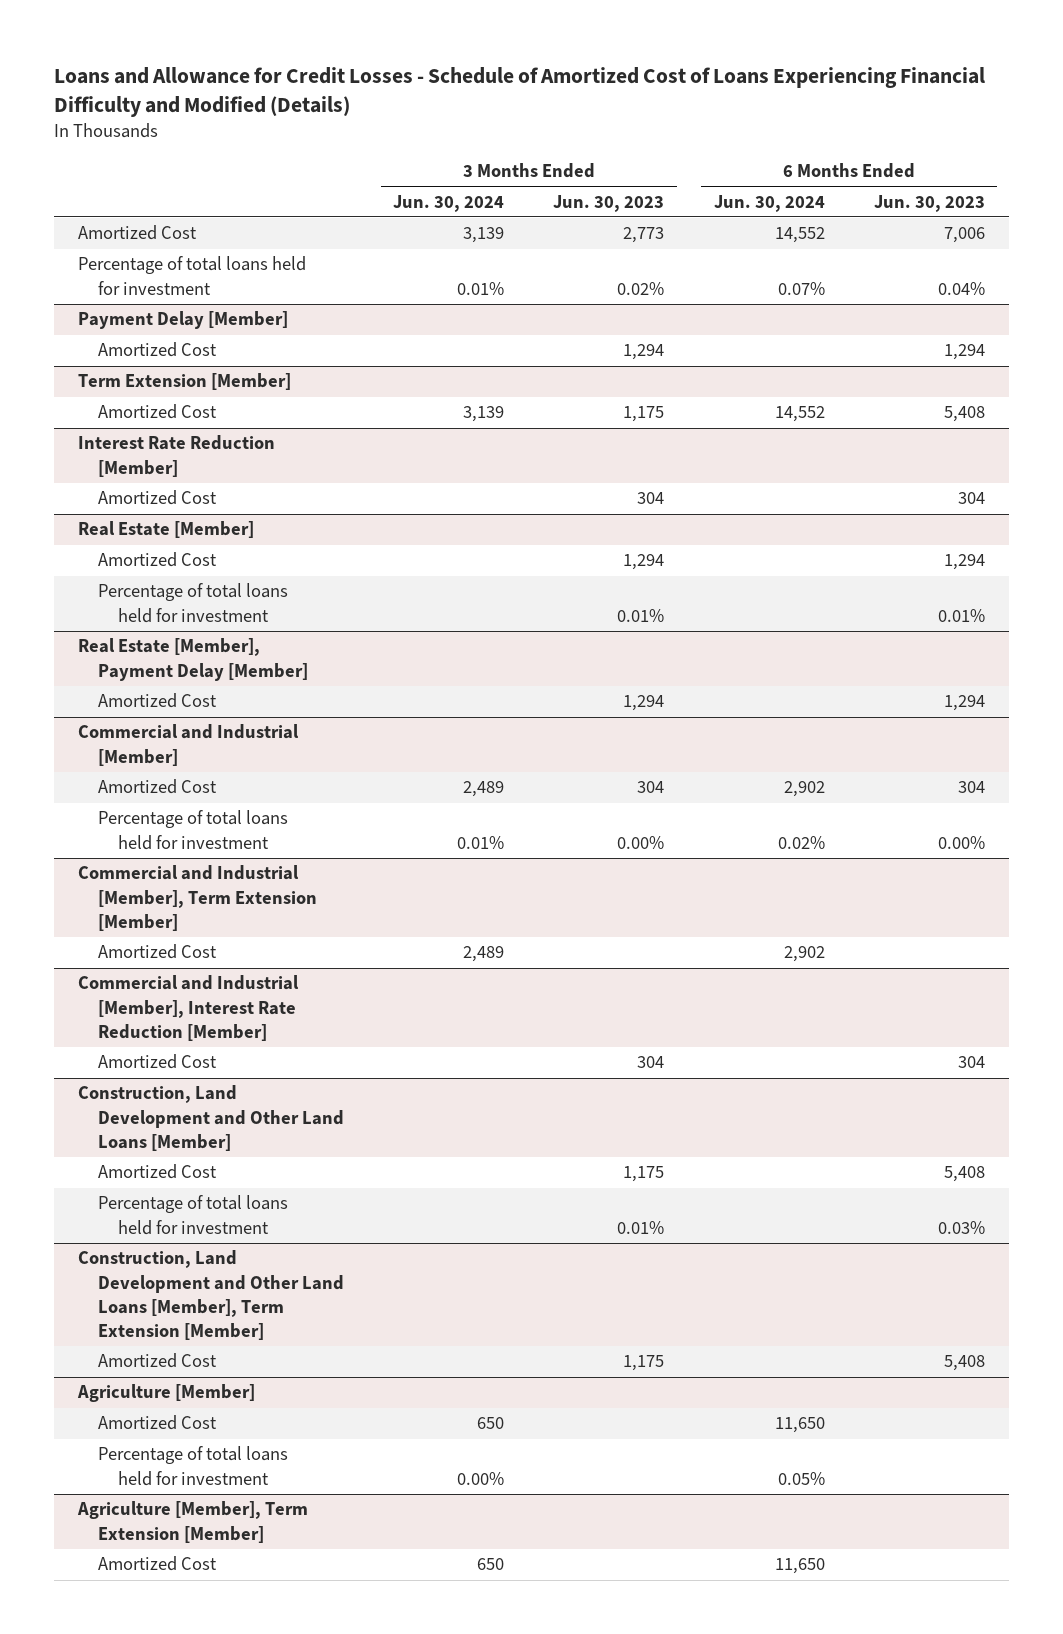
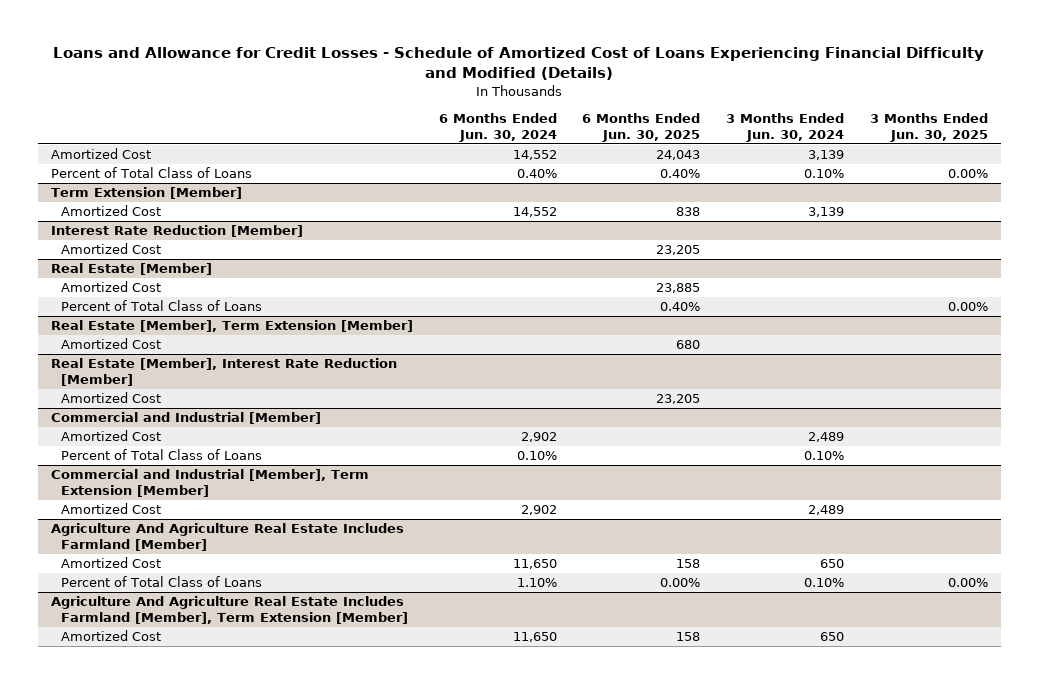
- | 3 Months Ended Jun. 30, 2024 | 3 Months Ended Jun. 30, 2023 | 6 Months Ended Jun. 30, 2024 | 6 Months Ended Jun. 30, 2023
+ | 6 Months Ended Jun. 30, 2024 | 6 Months Ended Jun. 30, 2025 | 3 Months Ended Jun. 30, 2024 | 3 Months Ended Jun. 30, 2025
- Percentage of total loans held for investment | 0.01% | 0.02% | 0.07% | 0.04%
- Payment Delay [Member]
- Amortized Cost | | 1,294 | | 1,294
+ Percent of Total Class of Loans | 0.40% | 0.40% | 0.10% | 0.00%
@ Real Estate [Member]
- Percentage of total loans held for investment | | 0.01% | | 0.01%
- Real Estate [Member], Payment Delay [Member]
- Amortized Cost | | 1,294 | | 1,294
@ Real Estate [Member]
+ Percent of Total Class of Loans | | 0.40% | | 0.00%
+ Real Estate [Member], Term Extension [Member]
+ Amortized Cost | | 680 | |
+ Real Estate [Member], Interest Rate Reduction [Member]
+ Amortized Cost | | 23,205 | |
@ Commercial and Industrial [Member]
- Percentage of total loans held for investment | 0.01% | 0.00% | 0.02% | 0.00%
+ Percent of Total Class of Loans | 0.10% | | 0.10% |
- Commercial and Industrial [Member], Interest Rate Reduction [Member]
- Amortized Cost | | 304 | | 304
- Construction, Land Development and Other Land Loans [Member]
- Amortized Cost | | 1,175 | | 5,408
- Percentage of total loans held for investment | | 0.01% | | 0.03%
- Construction, Land Development and Other Land Loans [Member], Term Extension [Member]
- Amortized Cost | | 1,175 | | 5,408
- Agriculture [Member]
+ Agriculture And Agriculture Real Estate Includes Farmland [Member]
- Percentage of total loans held for investment | 0.00% | | 0.05% |
- Agriculture [Member], Term Extension [Member]
+ Percent of Total Class of Loans | 1.10% | 0.00% | 0.10% | 0.00%
+ Agriculture And Agriculture Real Estate Includes Farmland [Member], Term Extension [Member]

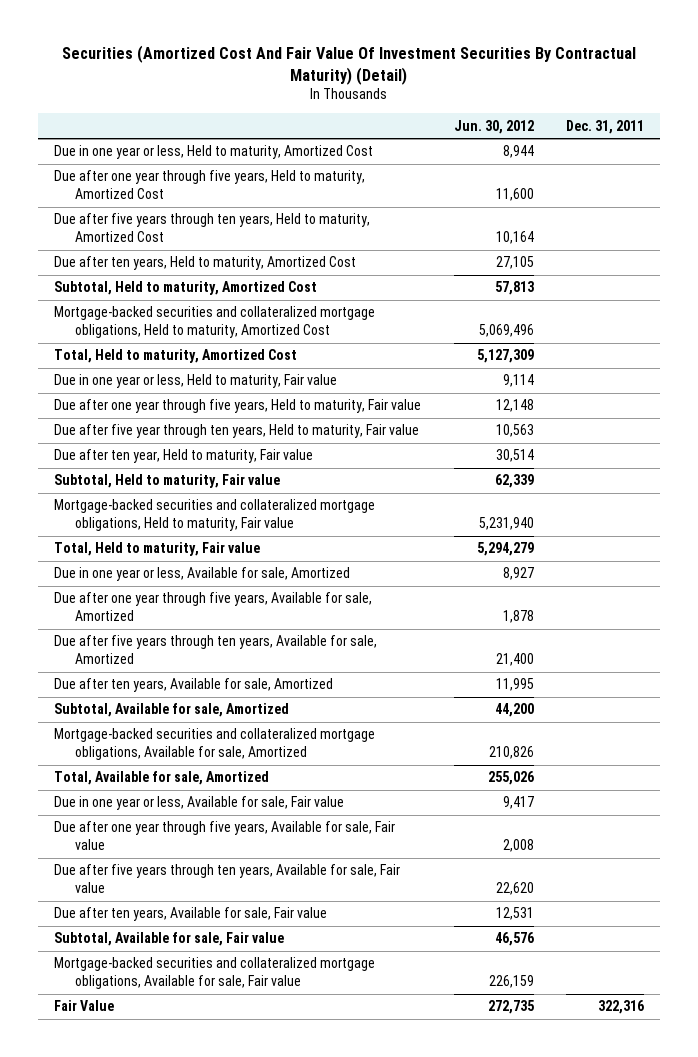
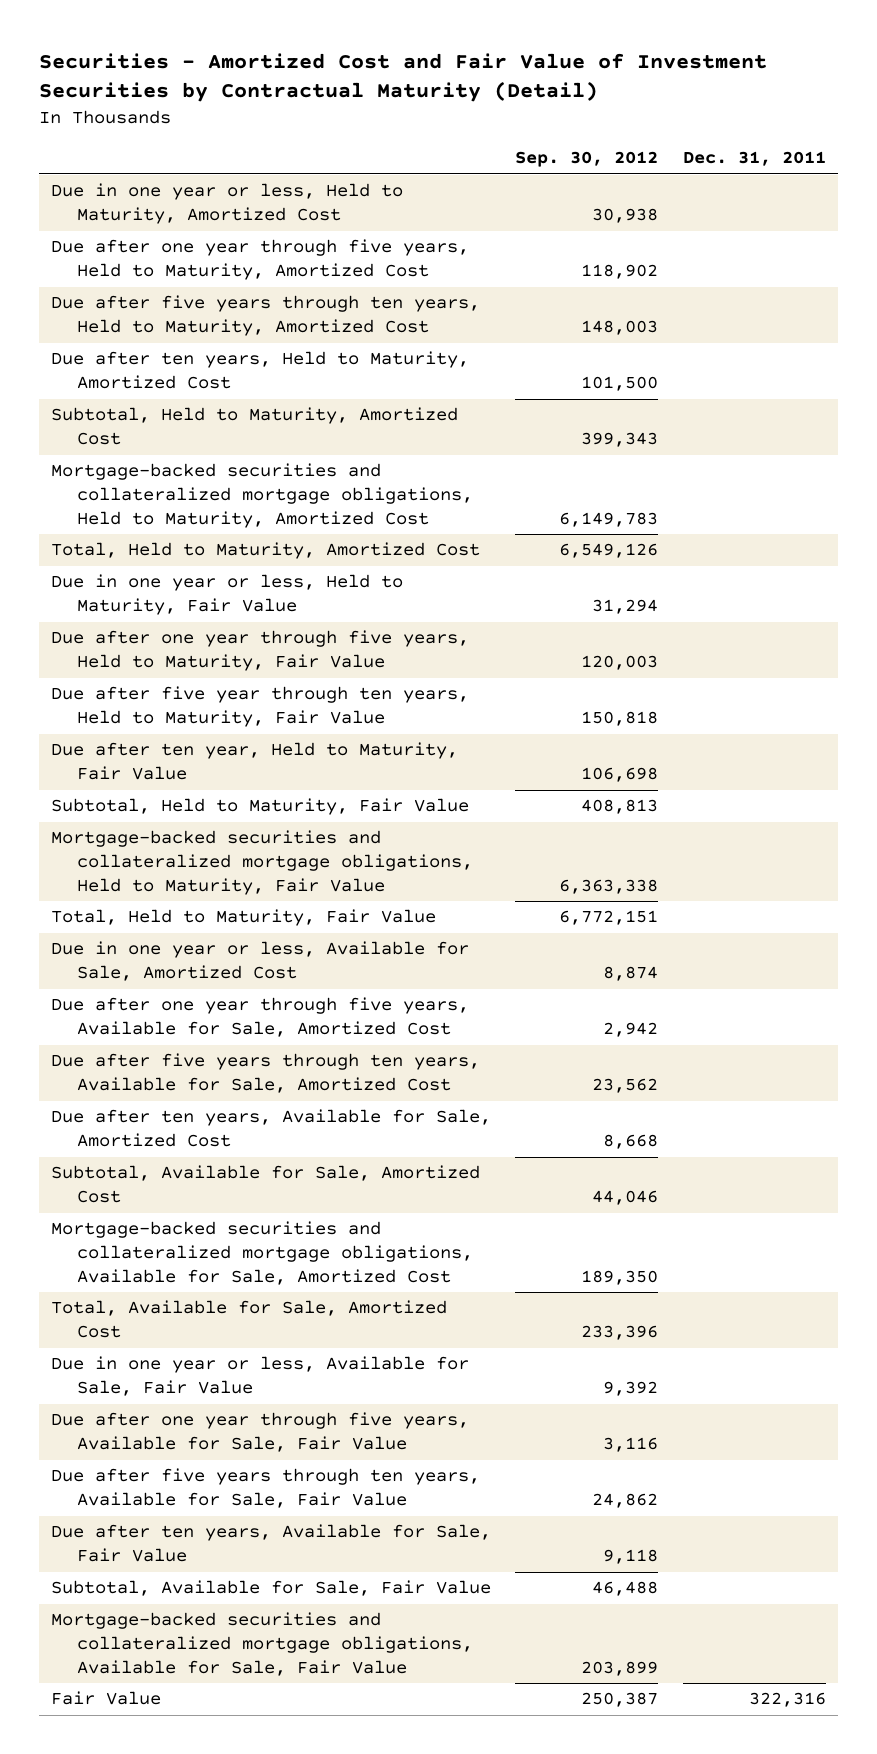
- Securities (Amortized Cost And Fair Value Of Investment Securities By Contractual Maturity) (Detail)
+ Securities - Amortized Cost and Fair Value of Investment Securities by Contractual Maturity (Detail)
- | Jun. 30, 2012 | Dec. 31, 2011
+ | Sep. 30, 2012 | Dec. 31, 2011
- Due in one year or less, Held to maturity, Amortized Cost | 8,944 |
- Due after one year through five years, Held to maturity, Amortized Cost | 11,600 |
- Due after five years through ten years, Held to maturity, Amortized Cost | 10,164 |
- Due after ten years, Held to maturity, Amortized Cost | 27,105 |
- Subtotal, Held to maturity, Amortized Cost | 57,813 |
- Mortgage-backed securities and collateralized mortgage obligations, Held to maturity, Amortized Cost | 5,069,496 |
- Total, Held to maturity, Amortized Cost | 5,127,309 |
- Due in one year or less, Held to maturity, Fair value | 9,114 |
- Due after one year through five years, Held to maturity, Fair value | 12,148 |
- Due after five year through ten years, Held to maturity, Fair value | 10,563 |
- Due after ten year, Held to maturity, Fair value | 30,514 |
- Subtotal, Held to maturity, Fair value | 62,339 |
- Mortgage-backed securities and collateralized mortgage obligations, Held to maturity, Fair value | 5,231,940 |
- Total, Held to maturity, Fair value | 5,294,279 |
- Due in one year or less, Available for sale, Amortized | 8,927 |
- Due after one year through five years, Available for sale, Amortized | 1,878 |
- Due after five years through ten years, Available for sale, Amortized | 21,400 |
- Due after ten years, Available for sale, Amortized | 11,995 |
- Subtotal, Available for sale, Amortized | 44,200 |
- Mortgage-backed securities and collateralized mortgage obligations, Available for sale, Amortized | 210,826 |
- Total, Available for sale, Amortized | 255,026 |
- Due in one year or less, Available for sale, Fair value | 9,417 |
- Due after one year through five years, Available for sale, Fair value | 2,008 |
- Due after five years through ten years, Available for sale, Fair value | 22,620 |
- Due after ten years, Available for sale, Fair value | 12,531 |
- Subtotal, Available for sale, Fair value | 46,576 |
- Mortgage-backed securities and collateralized mortgage obligations, Available for sale, Fair value | 226,159 |
+ Due in one year or less, Held to Maturity, Amortized Cost | 30,938 |
+ Due after one year through five years, Held to Maturity, Amortized Cost | 118,902 |
+ Due after five years through ten years, Held to Maturity, Amortized Cost | 148,003 |
+ Due after ten years, Held to Maturity, Amortized Cost | 101,500 |
+ Subtotal, Held to Maturity, Amortized Cost | 399,343 |
+ Mortgage-backed securities and collateralized mortgage obligations, Held to Maturity, Amortized Cost | 6,149,783 |
+ Total, Held to Maturity, Amortized Cost | 6,549,126 |
+ Due in one year or less, Held to Maturity, Fair Value | 31,294 |
+ Due after one year through five years, Held to Maturity, Fair Value | 120,003 |
+ Due after five year through ten years, Held to Maturity, Fair Value | 150,818 |
+ Due after ten year, Held to Maturity, Fair Value | 106,698 |
+ Subtotal, Held to Maturity, Fair Value | 408,813 |
+ Mortgage-backed securities and collateralized mortgage obligations, Held to Maturity, Fair Value | 6,363,338 |
+ Total, Held to Maturity, Fair Value | 6,772,151 |
+ Due in one year or less, Available for Sale, Amortized Cost | 8,874 |
+ Due after one year through five years, Available for Sale, Amortized Cost | 2,942 |
+ Due after five years through ten years, Available for Sale, Amortized Cost | 23,562 |
+ Due after ten years, Available for Sale, Amortized Cost | 8,668 |
+ Subtotal, Available for Sale, Amortized Cost | 44,046 |
+ Mortgage-backed securities and collateralized mortgage obligations, Available for Sale, Amortized Cost | 189,350 |
+ Total, Available for Sale, Amortized Cost | 233,396 |
+ Due in one year or less, Available for Sale, Fair Value | 9,392 |
+ Due after one year through five years, Available for Sale, Fair Value | 3,116 |
+ Due after five years through ten years, Available for Sale, Fair Value | 24,862 |
+ Due after ten years, Available for Sale, Fair Value | 9,118 |
+ Subtotal, Available for Sale, Fair Value | 46,488 |
+ Mortgage-backed securities and collateralized mortgage obligations, Available for Sale, Fair Value | 203,899 |

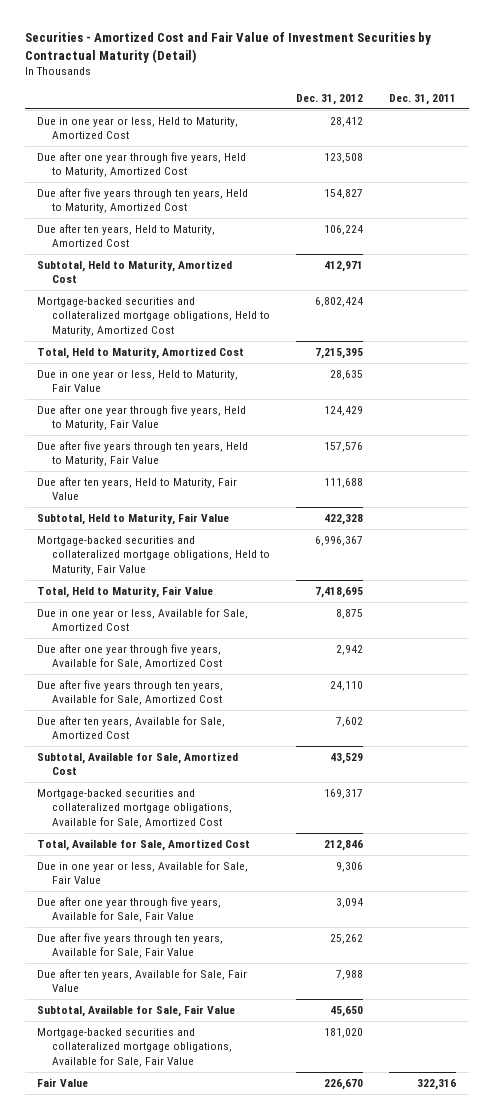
- | Sep. 30, 2012 | Dec. 31, 2011
+ | Dec. 31, 2012 | Dec. 31, 2011
- Due after five year through ten years, Held to Maturity, Fair Value | 150,818 |
- Due after ten year, Held to Maturity, Fair Value | 106,698 |
+ Due after five years through ten years, Held to Maturity, Fair Value | 157,576 |
+ Due after ten years, Held to Maturity, Fair Value | 111,688 |

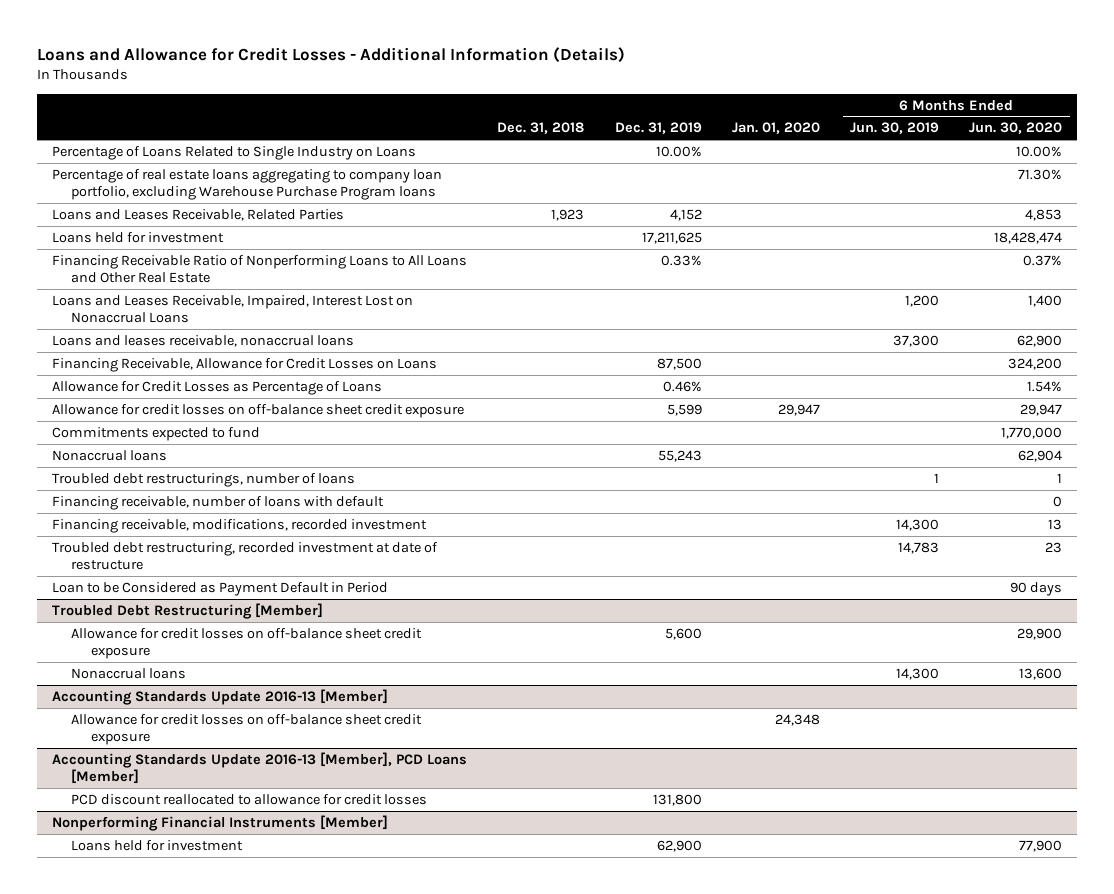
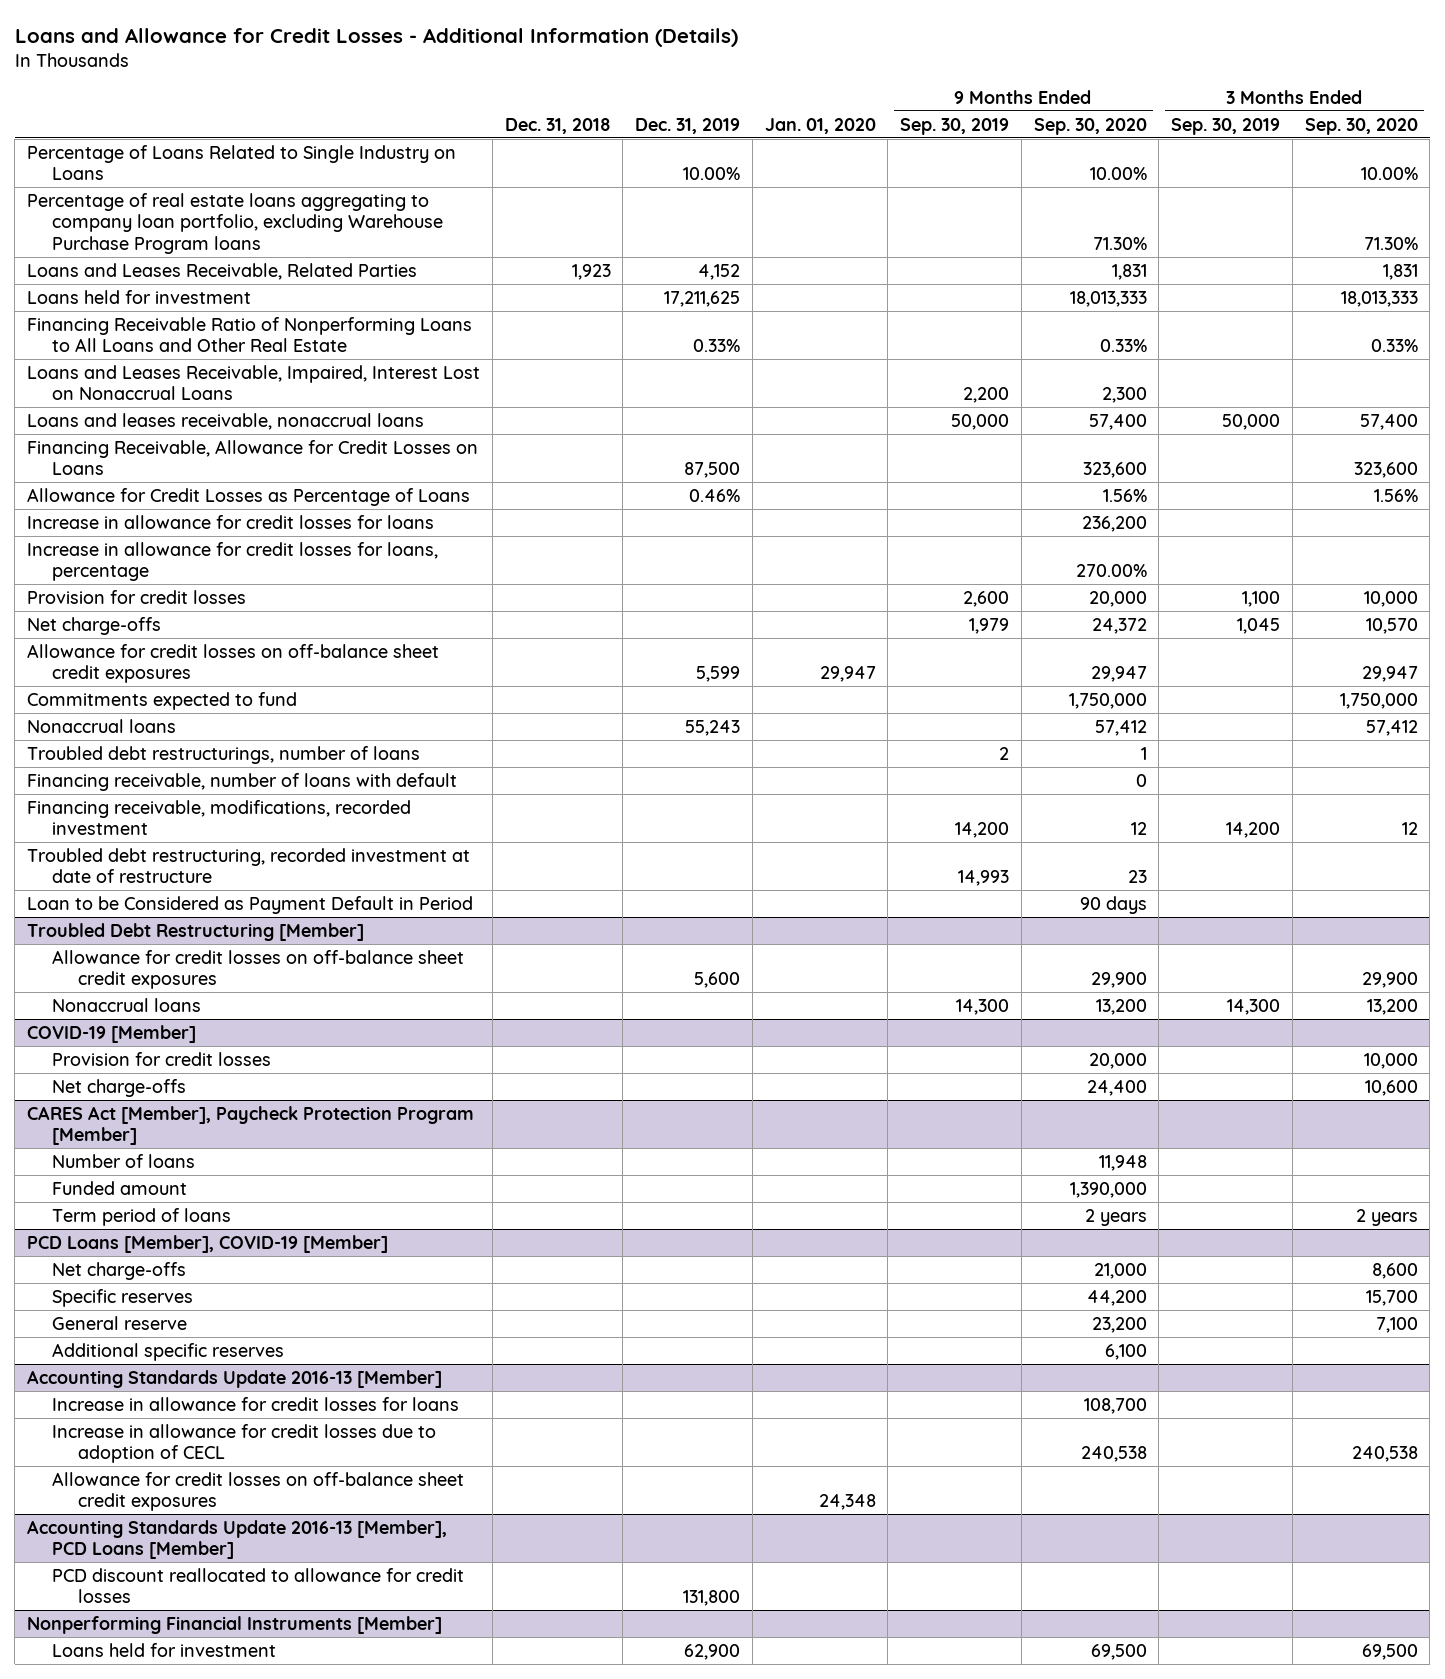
- | Dec. 31, 2018 | Dec. 31, 2019 | Jan. 01, 2020 | 6 Months Ended Jun. 30, 2019 | 6 Months Ended Jun. 30, 2020
+ | Dec. 31, 2018 | Dec. 31, 2019 | Jan. 01, 2020 | 9 Months Ended Sep. 30, 2019 | 9 Months Ended Sep. 30, 2020 | 3 Months Ended Sep. 30, 2019 | 3 Months Ended Sep. 30, 2020
- Allowance for credit losses on off-balance sheet credit exposure | | 5,599 | 29,947 | | 29,947
+ Increase in allowance for credit losses for loans | | | | | 236,200 | |
+ Increase in allowance for credit losses for loans, percentage | | | | | 270.00% | |
+ Provision for credit losses | | | | 2,600 | 20,000 | 1,100 | 10,000
+ Net charge-offs | | | | 1,979 | 24,372 | 1,045 | 10,570
+ Allowance for credit losses on off-balance sheet credit exposures | | 5,599 | 29,947 | | 29,947 | | 29,947
@ Troubled Debt Restructuring [Member]
- Allowance for credit losses on off-balance sheet credit exposure | | 5,600 | | | 29,900
+ Allowance for credit losses on off-balance sheet credit exposures | | 5,600 | | | 29,900 | | 29,900
+ COVID-19 [Member]
+ Provision for credit losses | | | | | 20,000 | | 10,000
+ Net charge-offs | | | | | 24,400 | | 10,600
+ CARES Act [Member], Paycheck Protection Program [Member]
+ Number of loans | | | | | 11,948 | |
+ Funded amount | | | | | 1,390,000 | |
+ Term period of loans | | | | | 2 years | | 2 years
+ PCD Loans [Member], COVID-19 [Member]
+ Net charge-offs | | | | | 21,000 | | 8,600
+ Specific reserves | | | | | 44,200 | | 15,700
+ General reserve | | | | | 23,200 | | 7,100
+ Additional specific reserves | | | | | 6,100 | |
@ Accounting Standards Update 2016-13 [Member]
- Allowance for credit losses on off-balance sheet credit exposure | | | 24,348 | |
+ Increase in allowance for credit losses for loans | | | | | 108,700 | |
+ Increase in allowance for credit losses due to adoption of CECL | | | | | 240,538 | | 240,538
+ Allowance for credit losses on off-balance sheet credit exposures | | | 24,348 | | | |

